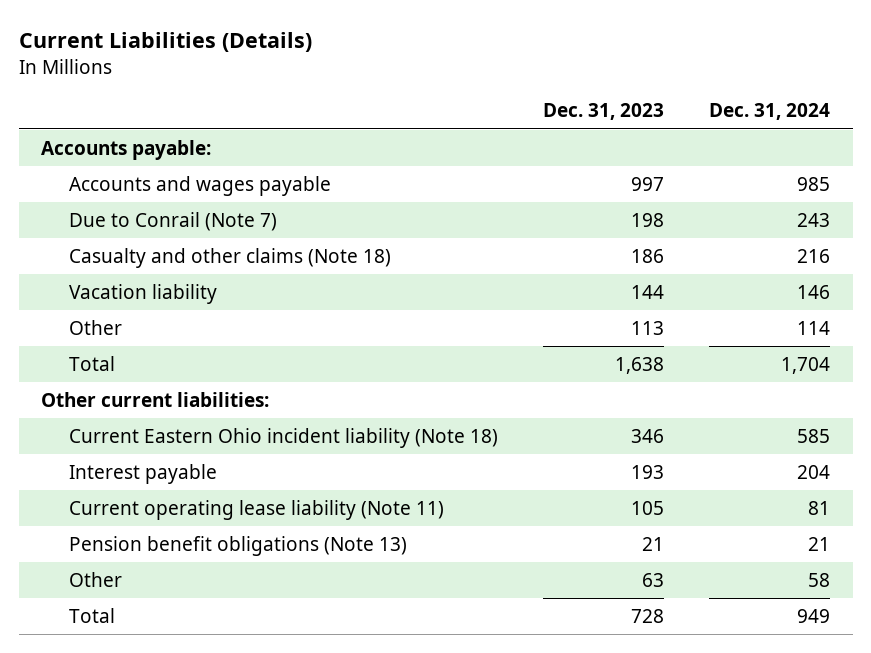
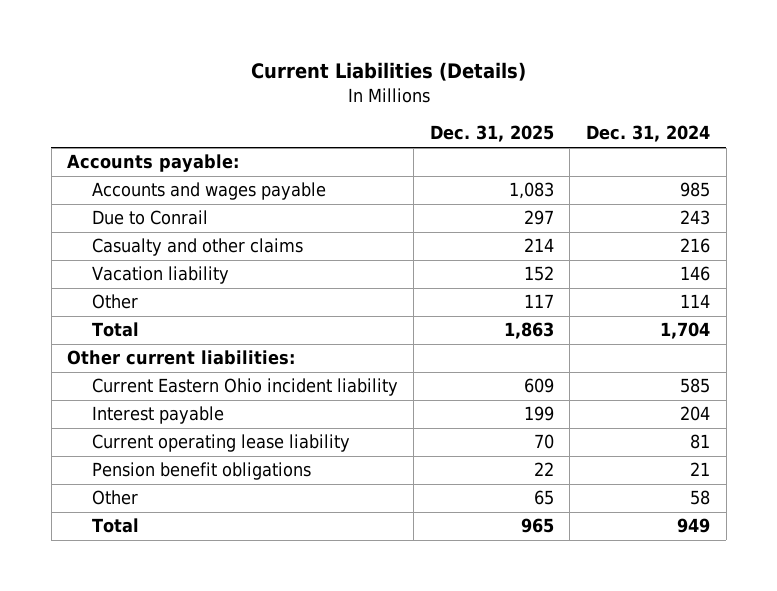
- | Dec. 31, 2023 | Dec. 31, 2024
+ | Dec. 31, 2025 | Dec. 31, 2024
- Due to Conrail (Note 7) | 198 | 243
- Casualty and other claims (Note 18) | 186 | 216
+ Due to Conrail | 297 | 243
+ Casualty and other claims | 214 | 216
- Current Eastern Ohio incident liability (Note 18) | 346 | 585
+ Current Eastern Ohio incident liability | 609 | 585
- Current operating lease liability (Note 11) | 105 | 81
- Pension benefit obligations (Note 13) | 21 | 21
+ Current operating lease liability | 70 | 81
+ Pension benefit obligations | 22 | 21

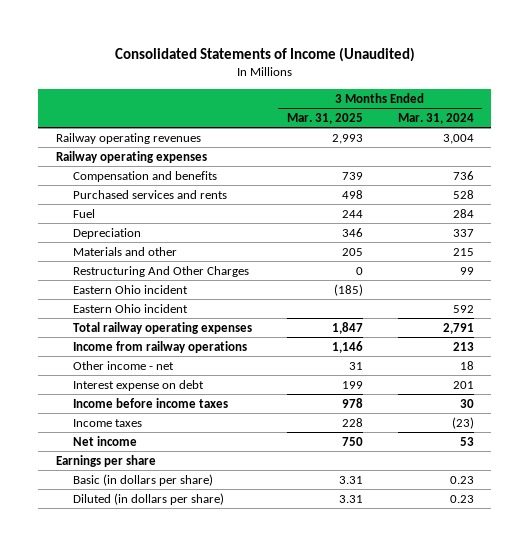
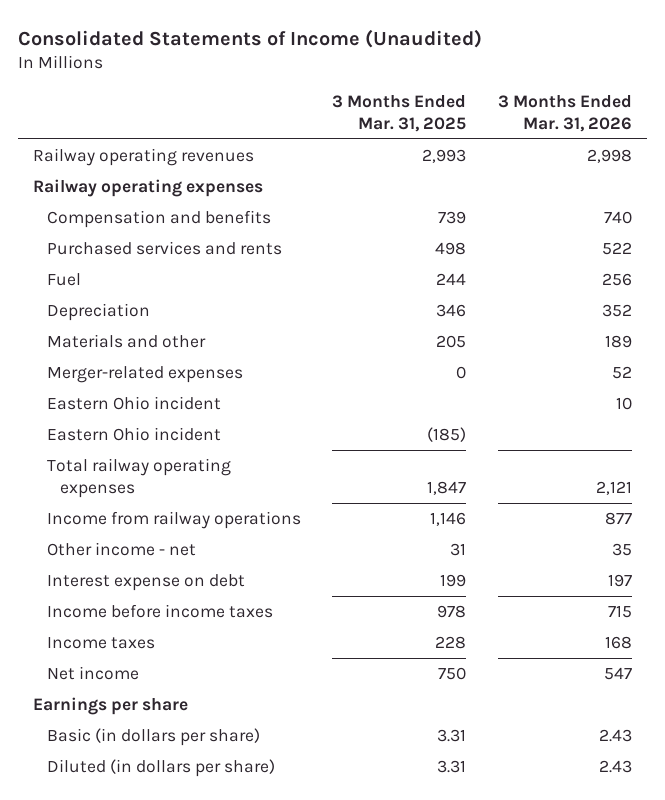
- | 3 Months Ended Mar. 31, 2025 | 3 Months Ended Mar. 31, 2024
+ | 3 Months Ended Mar. 31, 2025 | 3 Months Ended Mar. 31, 2026
- Restructuring And Other Charges | 0 | 99
+ Merger-related expenses | 0 | 52
moved down: Eastern Ohio incident | (185) |

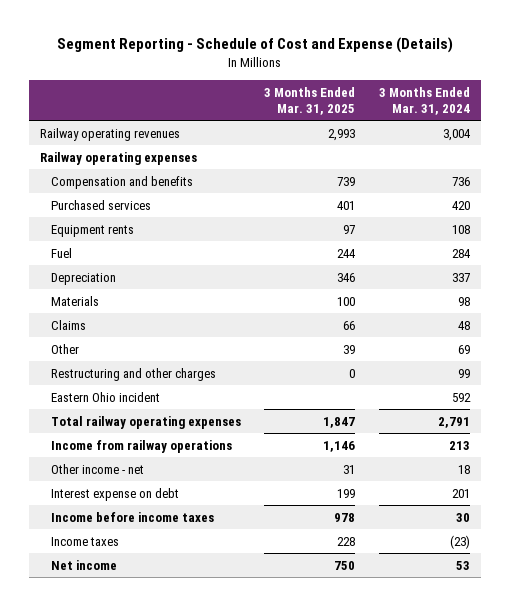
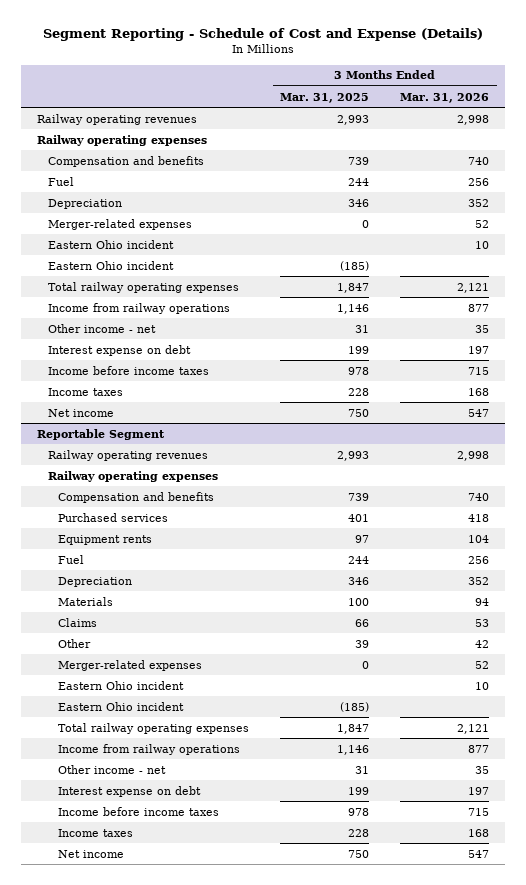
- | 3 Months Ended Mar. 31, 2025 | 3 Months Ended Mar. 31, 2024
+ | 3 Months Ended Mar. 31, 2025 | 3 Months Ended Mar. 31, 2026
+ Fuel | 244 | 256
+ Depreciation | 346 | 352
+ Merger-related expenses | 0 | 52
+ Eastern Ohio incident | | 10
+ Eastern Ohio incident | (185) |
+ Total railway operating expenses | 1,847 | 2,121
+ Income from railway operations | 1,146 | 877
+ Other income - net | 31 | 35
+ Interest expense on debt | 199 | 197
+ Income before income taxes | 978 | 715
+ Income taxes | 228 | 168
+ Net income | 750 | 547
+ Reportable Segment
+ Railway operating revenues | 2,993 | 2,998
+ Railway operating expenses
+ Compensation and benefits | 739 | 740
- Restructuring and other charges | 0 | 99
+ Merger-related expenses | 0 | 52
+ Eastern Ohio incident | (185) |

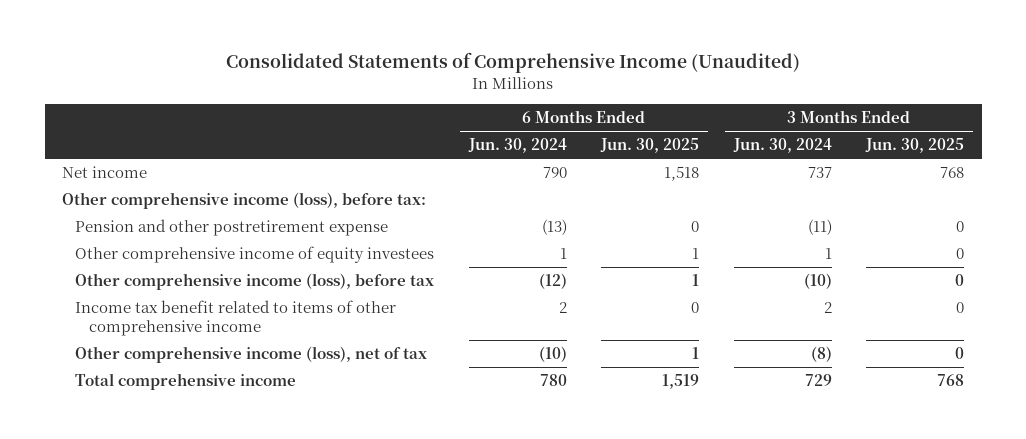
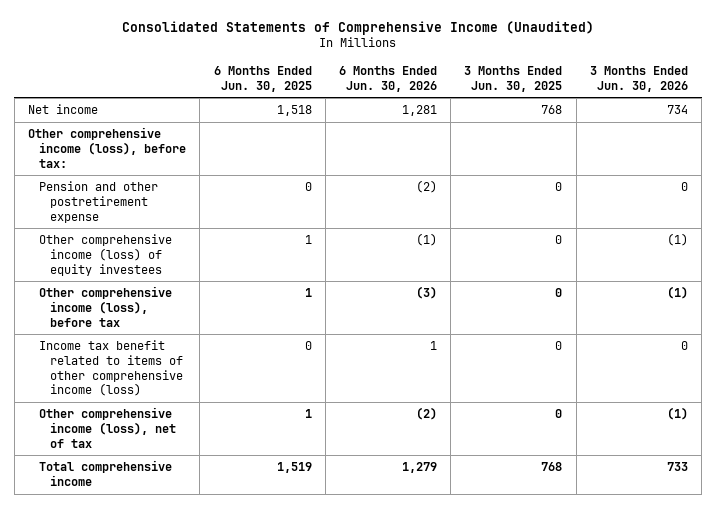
- | 6 Months Ended Jun. 30, 2024 | 6 Months Ended Jun. 30, 2025 | 3 Months Ended Jun. 30, 2024 | 3 Months Ended Jun. 30, 2025
+ | 6 Months Ended Jun. 30, 2025 | 6 Months Ended Jun. 30, 2026 | 3 Months Ended Jun. 30, 2025 | 3 Months Ended Jun. 30, 2026
- Other comprehensive income of equity investees | 1 | 1 | 1 | 0
+ Other comprehensive income (loss) of equity investees | 1 | (1) | 0 | (1)
- Income tax benefit related to items of other comprehensive income | 2 | 0 | 2 | 0
+ Income tax benefit related to items of other comprehensive income (loss) | 0 | 1 | 0 | 0

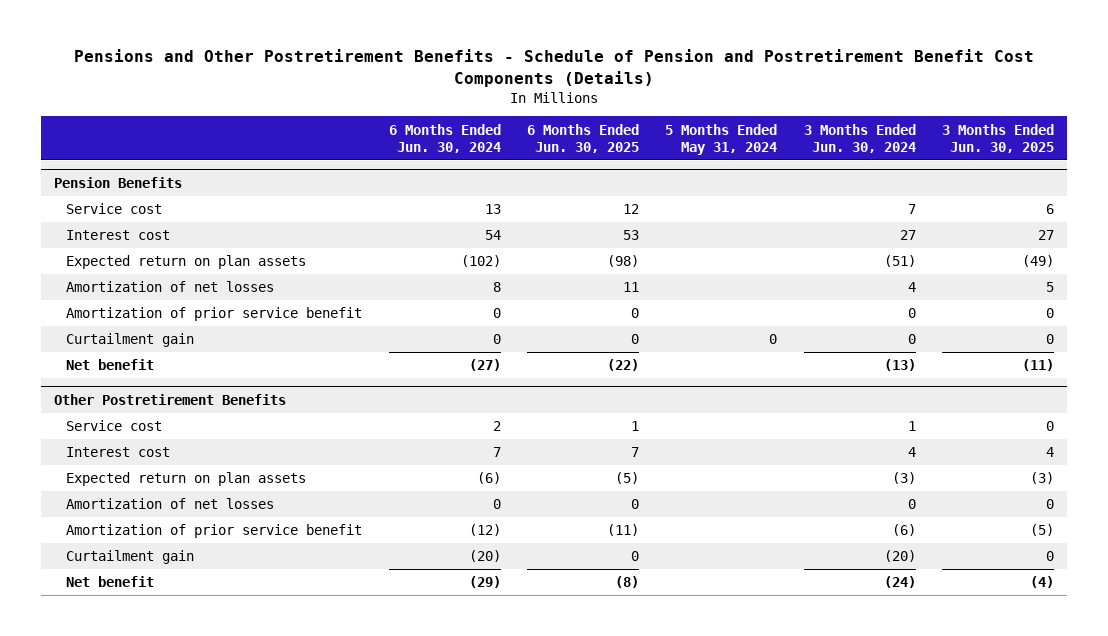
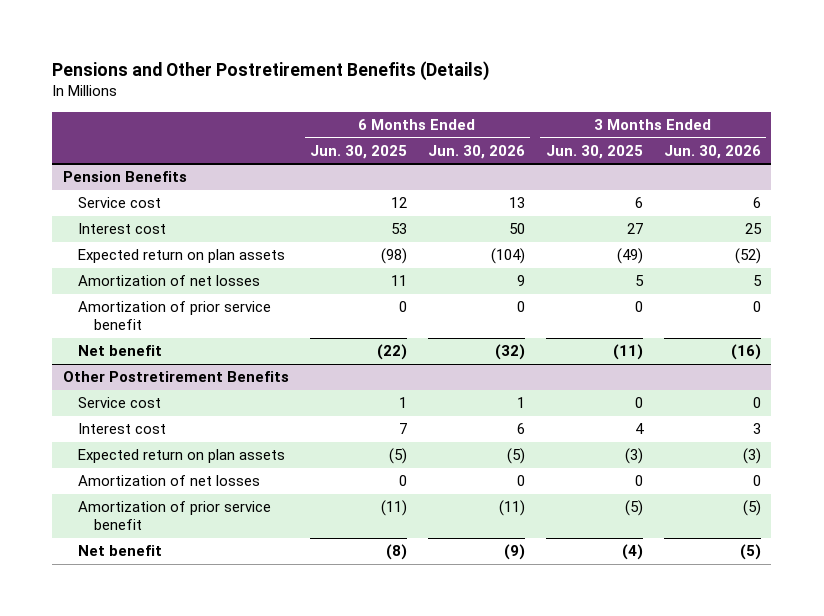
- Pensions and Other Postretirement Benefits - Schedule of Pension and Postretirement Benefit Cost Components (Details)
+ Pensions and Other Postretirement Benefits (Details)
- | 6 Months Ended Jun. 30, 2024 | 6 Months Ended Jun. 30, 2025 | 5 Months Ended May 31, 2024 | 3 Months Ended Jun. 30, 2024 | 3 Months Ended Jun. 30, 2025
+ | 6 Months Ended Jun. 30, 2025 | 6 Months Ended Jun. 30, 2026 | 3 Months Ended Jun. 30, 2025 | 3 Months Ended Jun. 30, 2026
@ Pension Benefits
- Curtailment gain | 0 | 0 | 0 | 0 | 0
@ Other Postretirement Benefits
- Curtailment gain | (20) | 0 | | (20) | 0

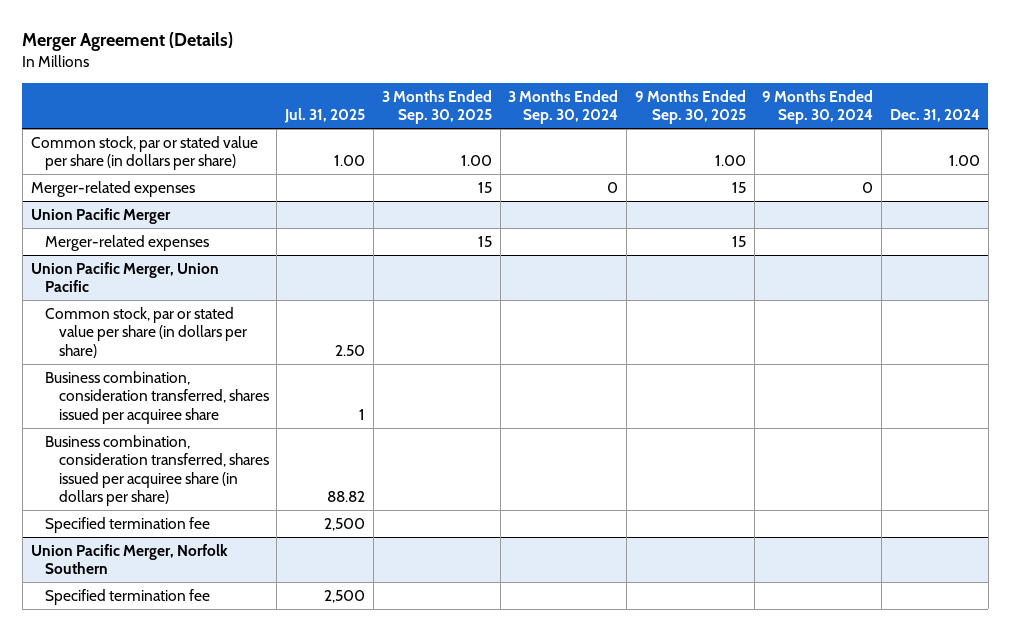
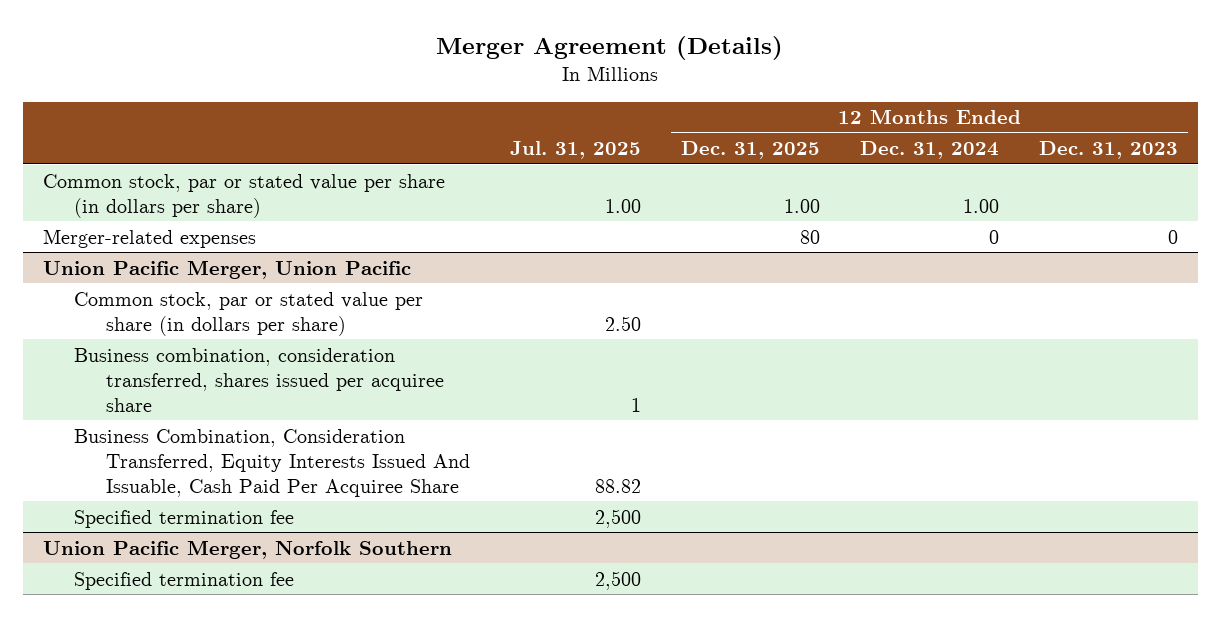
- | Jul. 31, 2025 | 3 Months Ended Sep. 30, 2025 | 3 Months Ended Sep. 30, 2024 | 9 Months Ended Sep. 30, 2025 | 9 Months Ended Sep. 30, 2024 | Dec. 31, 2024
+ | Jul. 31, 2025 | 12 Months Ended Dec. 31, 2025 | 12 Months Ended Dec. 31, 2024 | 12 Months Ended Dec. 31, 2023
- Union Pacific Merger
- Merger-related expenses | | 15 | | 15 | |
@ Union Pacific Merger, Union Pacific
- Business combination, consideration transferred, shares issued per acquiree share (in dollars per share) | 88.82 | | | | |
+ Business Combination, Consideration Transferred, Equity Interests Issued And Issuable, Cash Paid Per Acquiree Share | 88.82 | | |

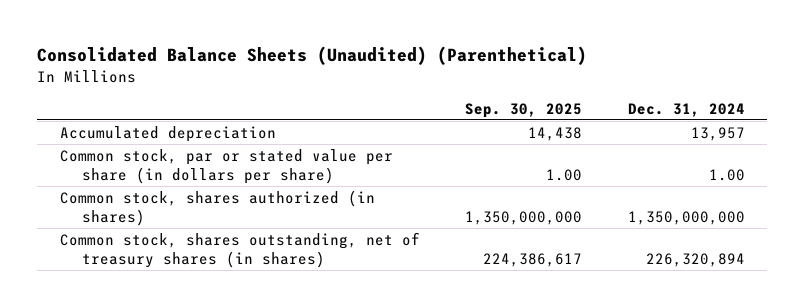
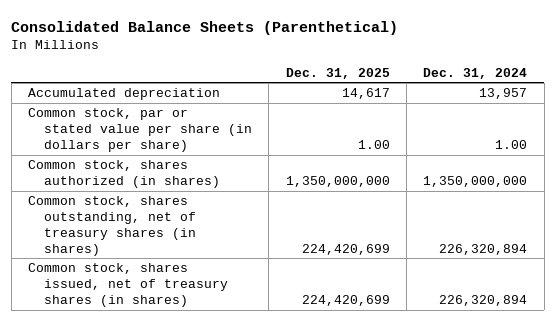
- Consolidated Balance Sheets (Unaudited) (Parenthetical)
+ Consolidated Balance Sheets (Parenthetical)
- | Sep. 30, 2025 | Dec. 31, 2024
+ | Dec. 31, 2025 | Dec. 31, 2024
+ Common stock, shares issued, net of treasury shares (in shares) | 224,420,699 | 226,320,894

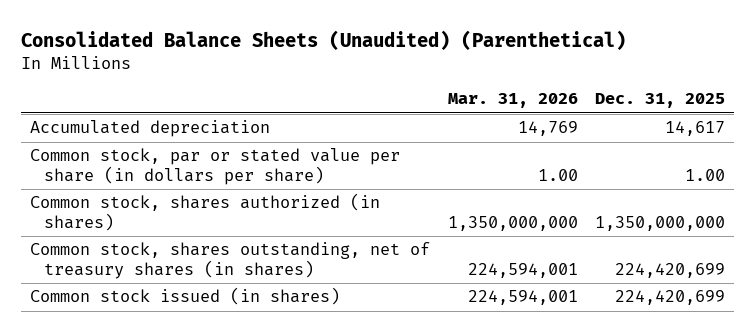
- Consolidated Balance Sheets (Parenthetical)
+ Consolidated Balance Sheets (Unaudited) (Parenthetical)
- | Dec. 31, 2025 | Dec. 31, 2024
+ | Mar. 31, 2026 | Dec. 31, 2025
- Common stock, shares issued, net of treasury shares (in shares) | 224,420,699 | 226,320,894
+ Common stock issued (in shares) | 224,594,001 | 224,420,699

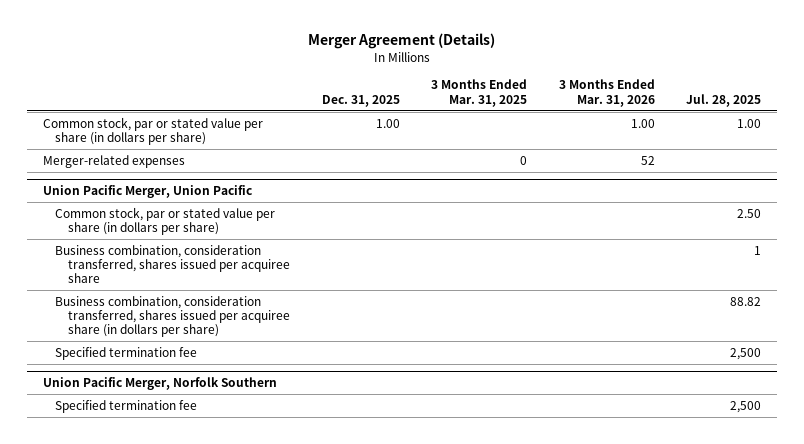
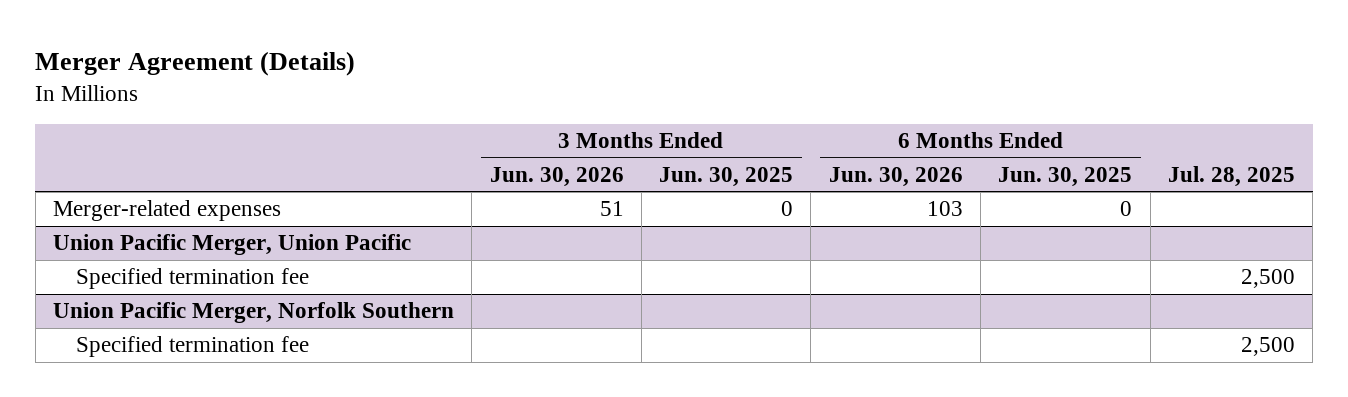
- | Dec. 31, 2025 | 3 Months Ended Mar. 31, 2025 | 3 Months Ended Mar. 31, 2026 | Jul. 28, 2025
+ | 3 Months Ended Jun. 30, 2026 | 3 Months Ended Jun. 30, 2025 | 6 Months Ended Jun. 30, 2026 | 6 Months Ended Jun. 30, 2025 | Jul. 28, 2025
- Common stock, par or stated value per share (in dollars per share) | 1.00 | | 1.00 | 1.00
@ Union Pacific Merger, Union Pacific
- Common stock, par or stated value per share (in dollars per share) | | | | 2.50
- Business combination, consideration transferred, shares issued per acquiree share | | | | 1
- Business combination, consideration transferred, shares issued per acquiree share (in dollars per share) | | | | 88.82

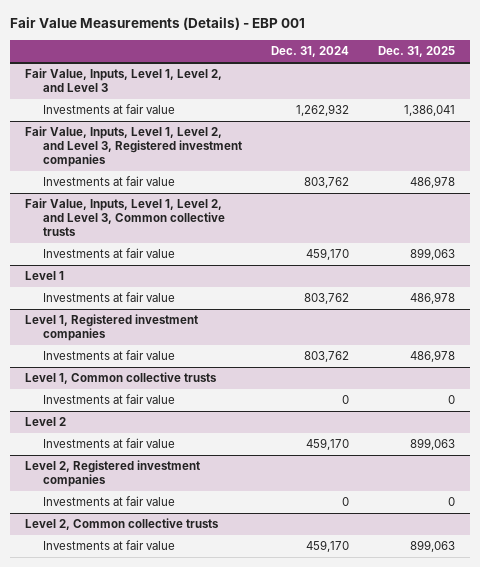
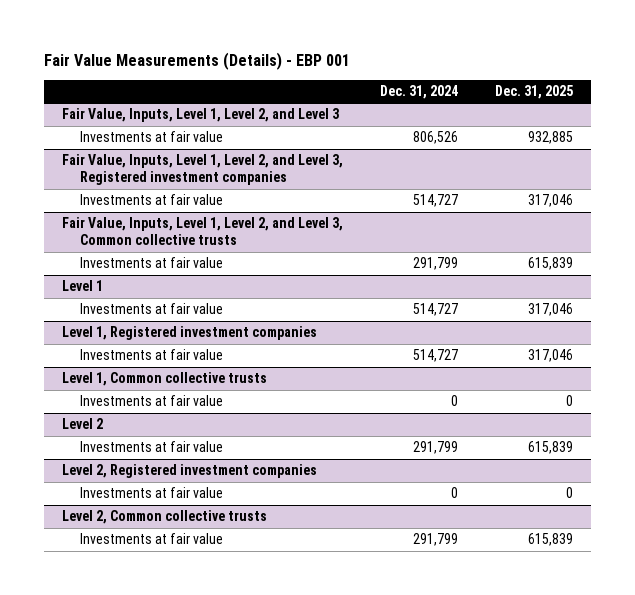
@ Fair Value, Inputs, Level 1, Level 2, and Level 3
- Investments at fair value | 1,262,932 | 1,386,041
+ Investments at fair value | 806,526 | 932,885
@ Fair Value, Inputs, Level 1, Level 2, and Level 3, Registered investment companies
- Investments at fair value | 803,762 | 486,978
+ Investments at fair value | 514,727 | 317,046
@ Fair Value, Inputs, Level 1, Level 2, and Level 3, Common collective trusts
- Investments at fair value | 459,170 | 899,063
+ Investments at fair value | 291,799 | 615,839
@ Level 1
- Investments at fair value | 803,762 | 486,978
+ Investments at fair value | 514,727 | 317,046
@ Level 1, Registered investment companies
- Investments at fair value | 803,762 | 486,978
+ Investments at fair value | 514,727 | 317,046
@ Level 2
- Investments at fair value | 459,170 | 899,063
+ Investments at fair value | 291,799 | 615,839
@ Level 2, Common collective trusts
- Investments at fair value | 459,170 | 899,063
+ Investments at fair value | 291,799 | 615,839

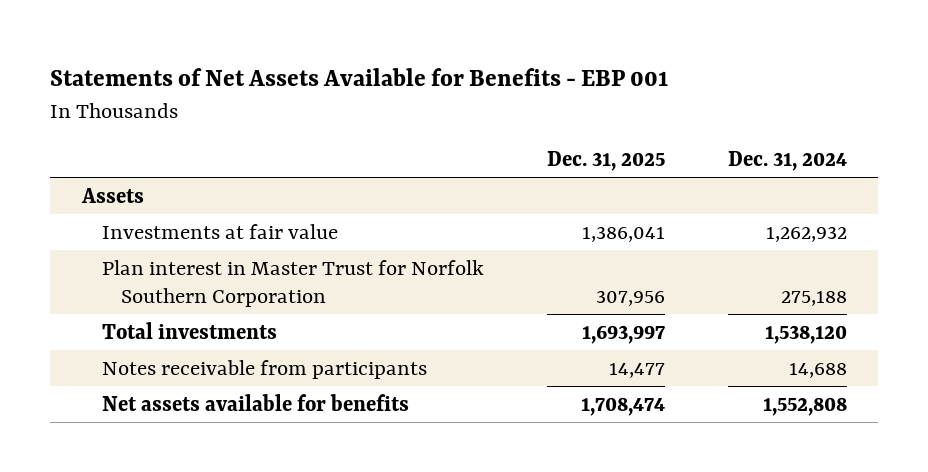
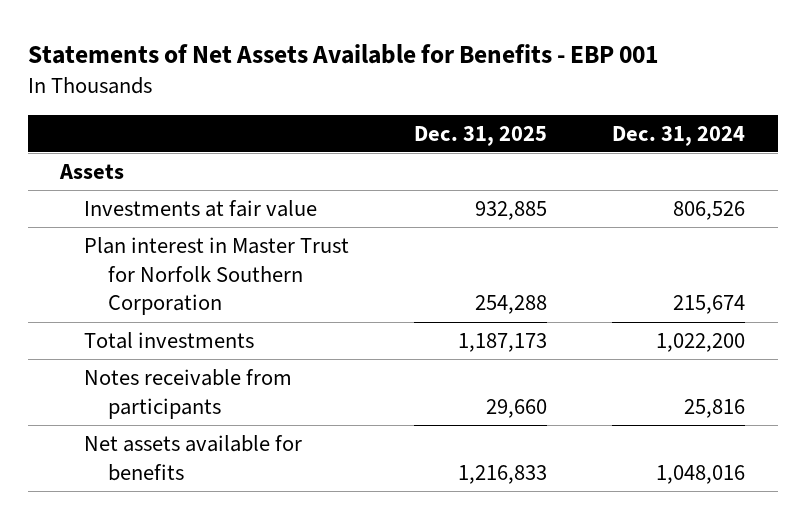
- Investments at fair value | 1,386,041 | 1,262,932
- Plan interest in Master Trust for Norfolk Southern Corporation | 307,956 | 275,188
- Total investments | 1,693,997 | 1,538,120
- Notes receivable from participants | 14,477 | 14,688
- Net assets available for benefits | 1,708,474 | 1,552,808
+ Investments at fair value | 932,885 | 806,526
+ Plan interest in Master Trust for Norfolk Southern Corporation | 254,288 | 215,674
+ Total investments | 1,187,173 | 1,022,200
+ Notes receivable from participants | 29,660 | 25,816
+ Net assets available for benefits | 1,216,833 | 1,048,016

